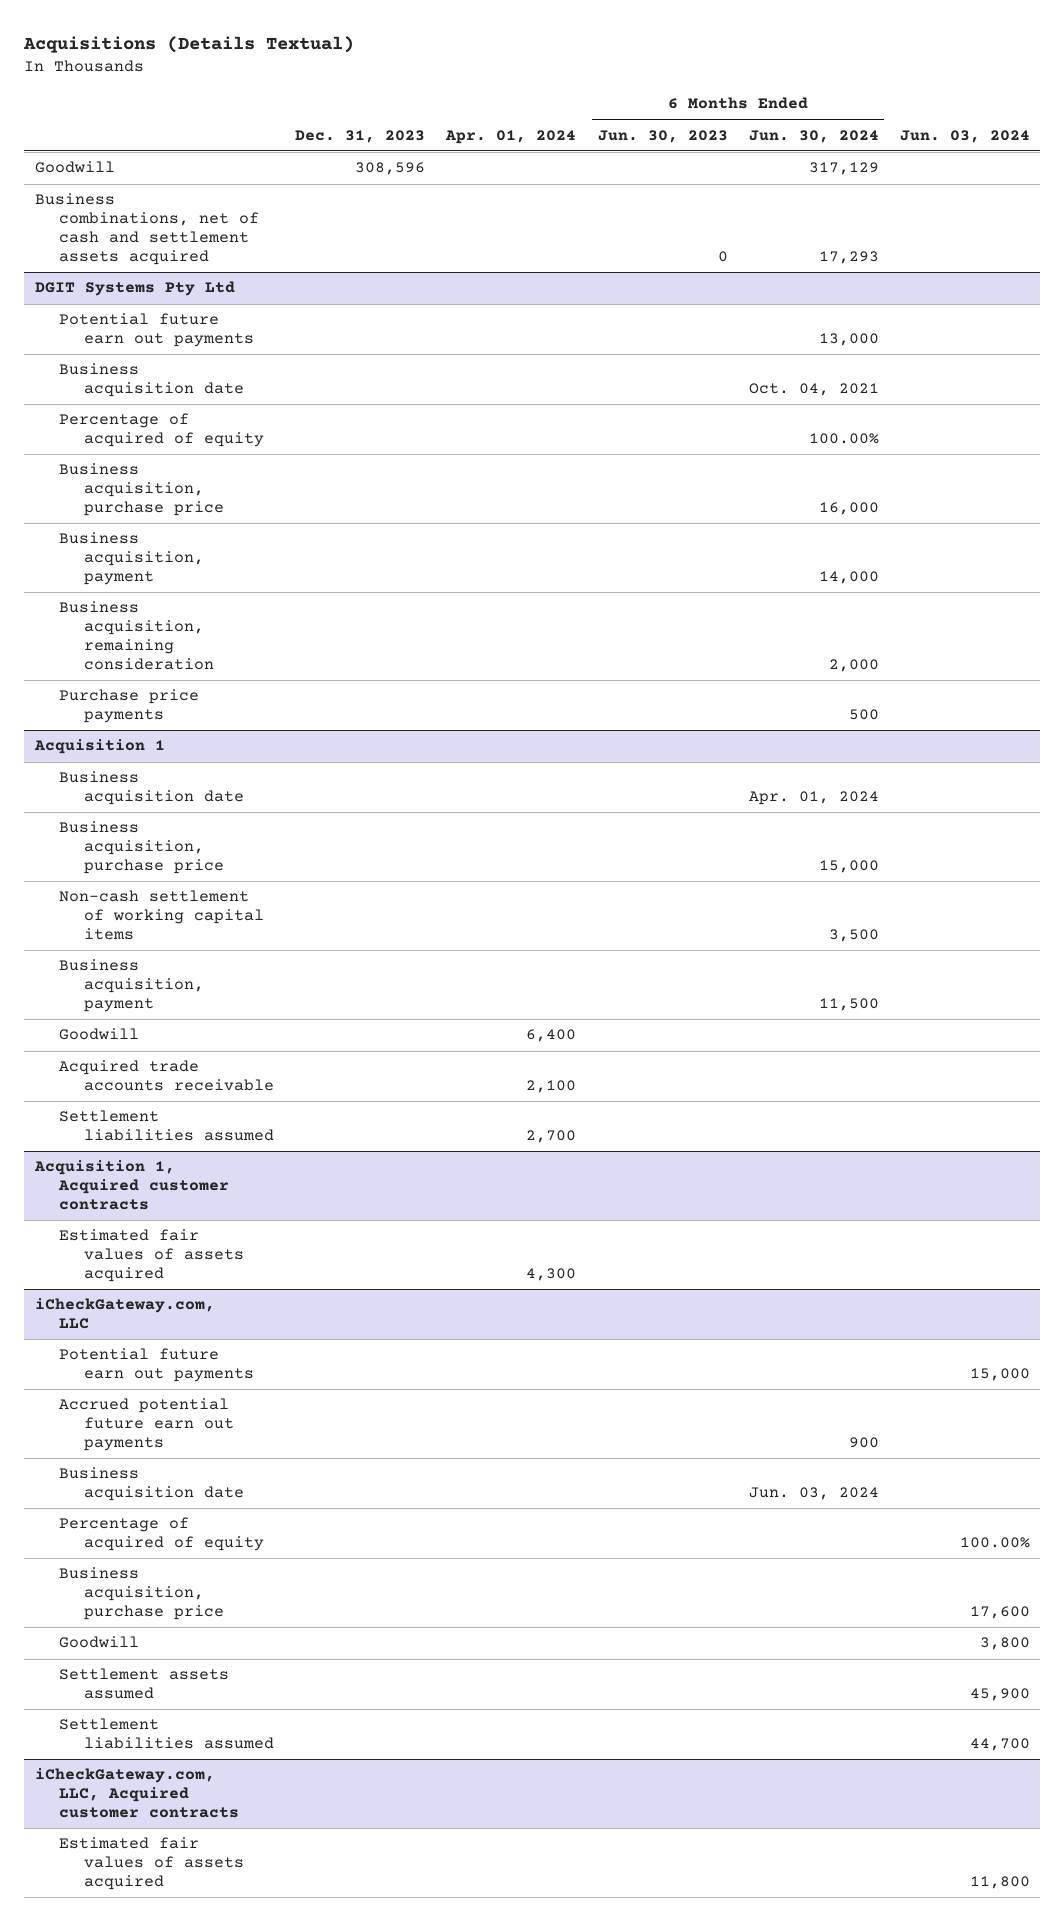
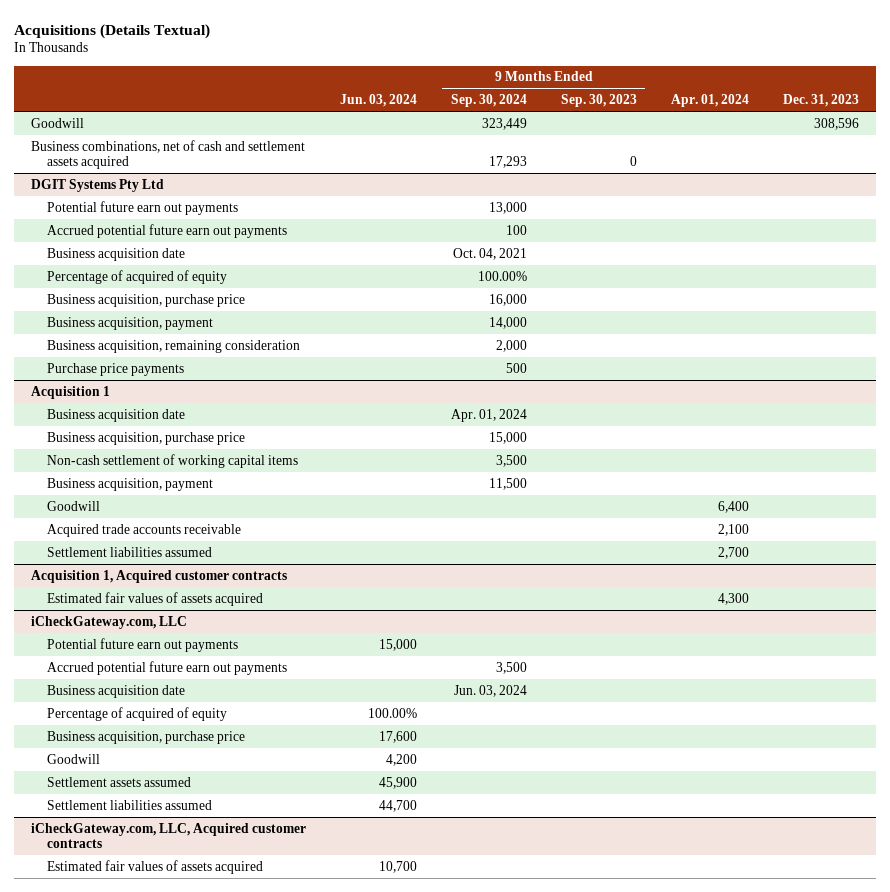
- | Dec. 31, 2023 | Apr. 01, 2024 | 6 Months Ended Jun. 30, 2023 | 6 Months Ended Jun. 30, 2024 | Jun. 03, 2024
+ | Jun. 03, 2024 | 9 Months Ended Sep. 30, 2024 | 9 Months Ended Sep. 30, 2023 | Apr. 01, 2024 | Dec. 31, 2023
@ DGIT Systems Pty Ltd
+ Accrued potential future earn out payments | | 100 | | |
@ iCheckGateway.com, LLC
- Goodwill | | | | | 3,800
+ Goodwill | 4,200 | | | |
@ iCheckGateway.com, LLC, Acquired customer contracts
- Estimated fair values of assets acquired | | | | | 11,800
+ Estimated fair values of assets acquired | 10,700 | | | |

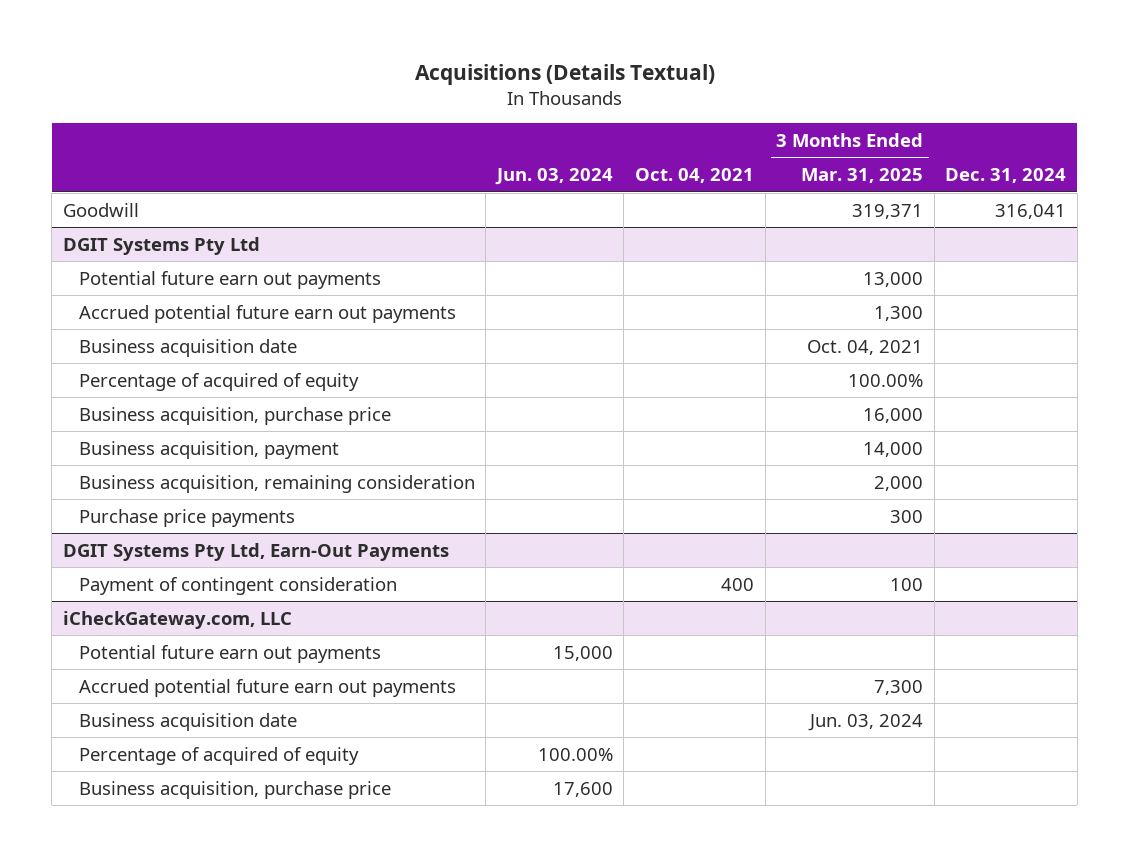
- | Jun. 03, 2024 | 9 Months Ended Sep. 30, 2024 | 9 Months Ended Sep. 30, 2023 | Apr. 01, 2024 | Dec. 31, 2023
+ | Jun. 03, 2024 | Oct. 04, 2021 | 3 Months Ended Mar. 31, 2025 | Dec. 31, 2024
- Business combinations, net of cash and settlement assets acquired | | 17,293 | 0 | |
- Acquisition 1
- Business acquisition date | | Apr. 01, 2024 | | |
- Business acquisition, purchase price | | 15,000 | | |
- Non-cash settlement of working capital items | | 3,500 | | |
- Business acquisition, payment | | 11,500 | | |
- Goodwill | | | | 6,400 |
- Acquired trade accounts receivable | | | | 2,100 |
- Settlement liabilities assumed | | | | 2,700 |
- Acquisition 1, Acquired customer contracts
- Estimated fair values of assets acquired | | | | 4,300 |
+ DGIT Systems Pty Ltd, Earn-Out Payments
+ Payment of contingent consideration | | 400 | 100 |
@ iCheckGateway.com, LLC
- Goodwill | 4,200 | | | |
- Settlement assets assumed | 45,900 | | | |
- Settlement liabilities assumed | 44,700 | | | |
- iCheckGateway.com, LLC, Acquired customer contracts
- Estimated fair values of assets acquired | 10,700 | | | |

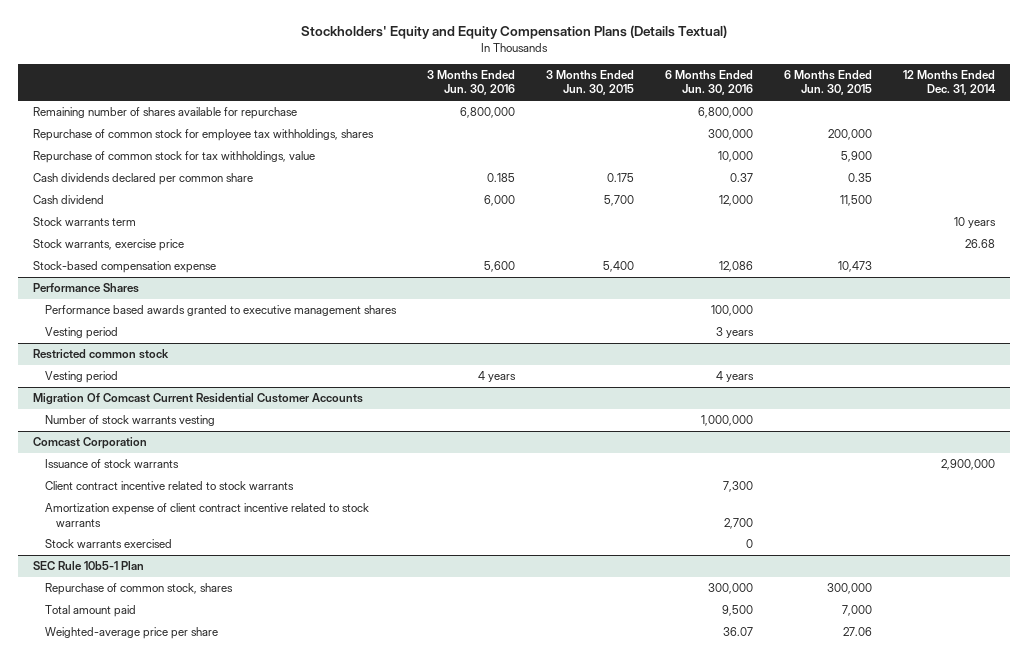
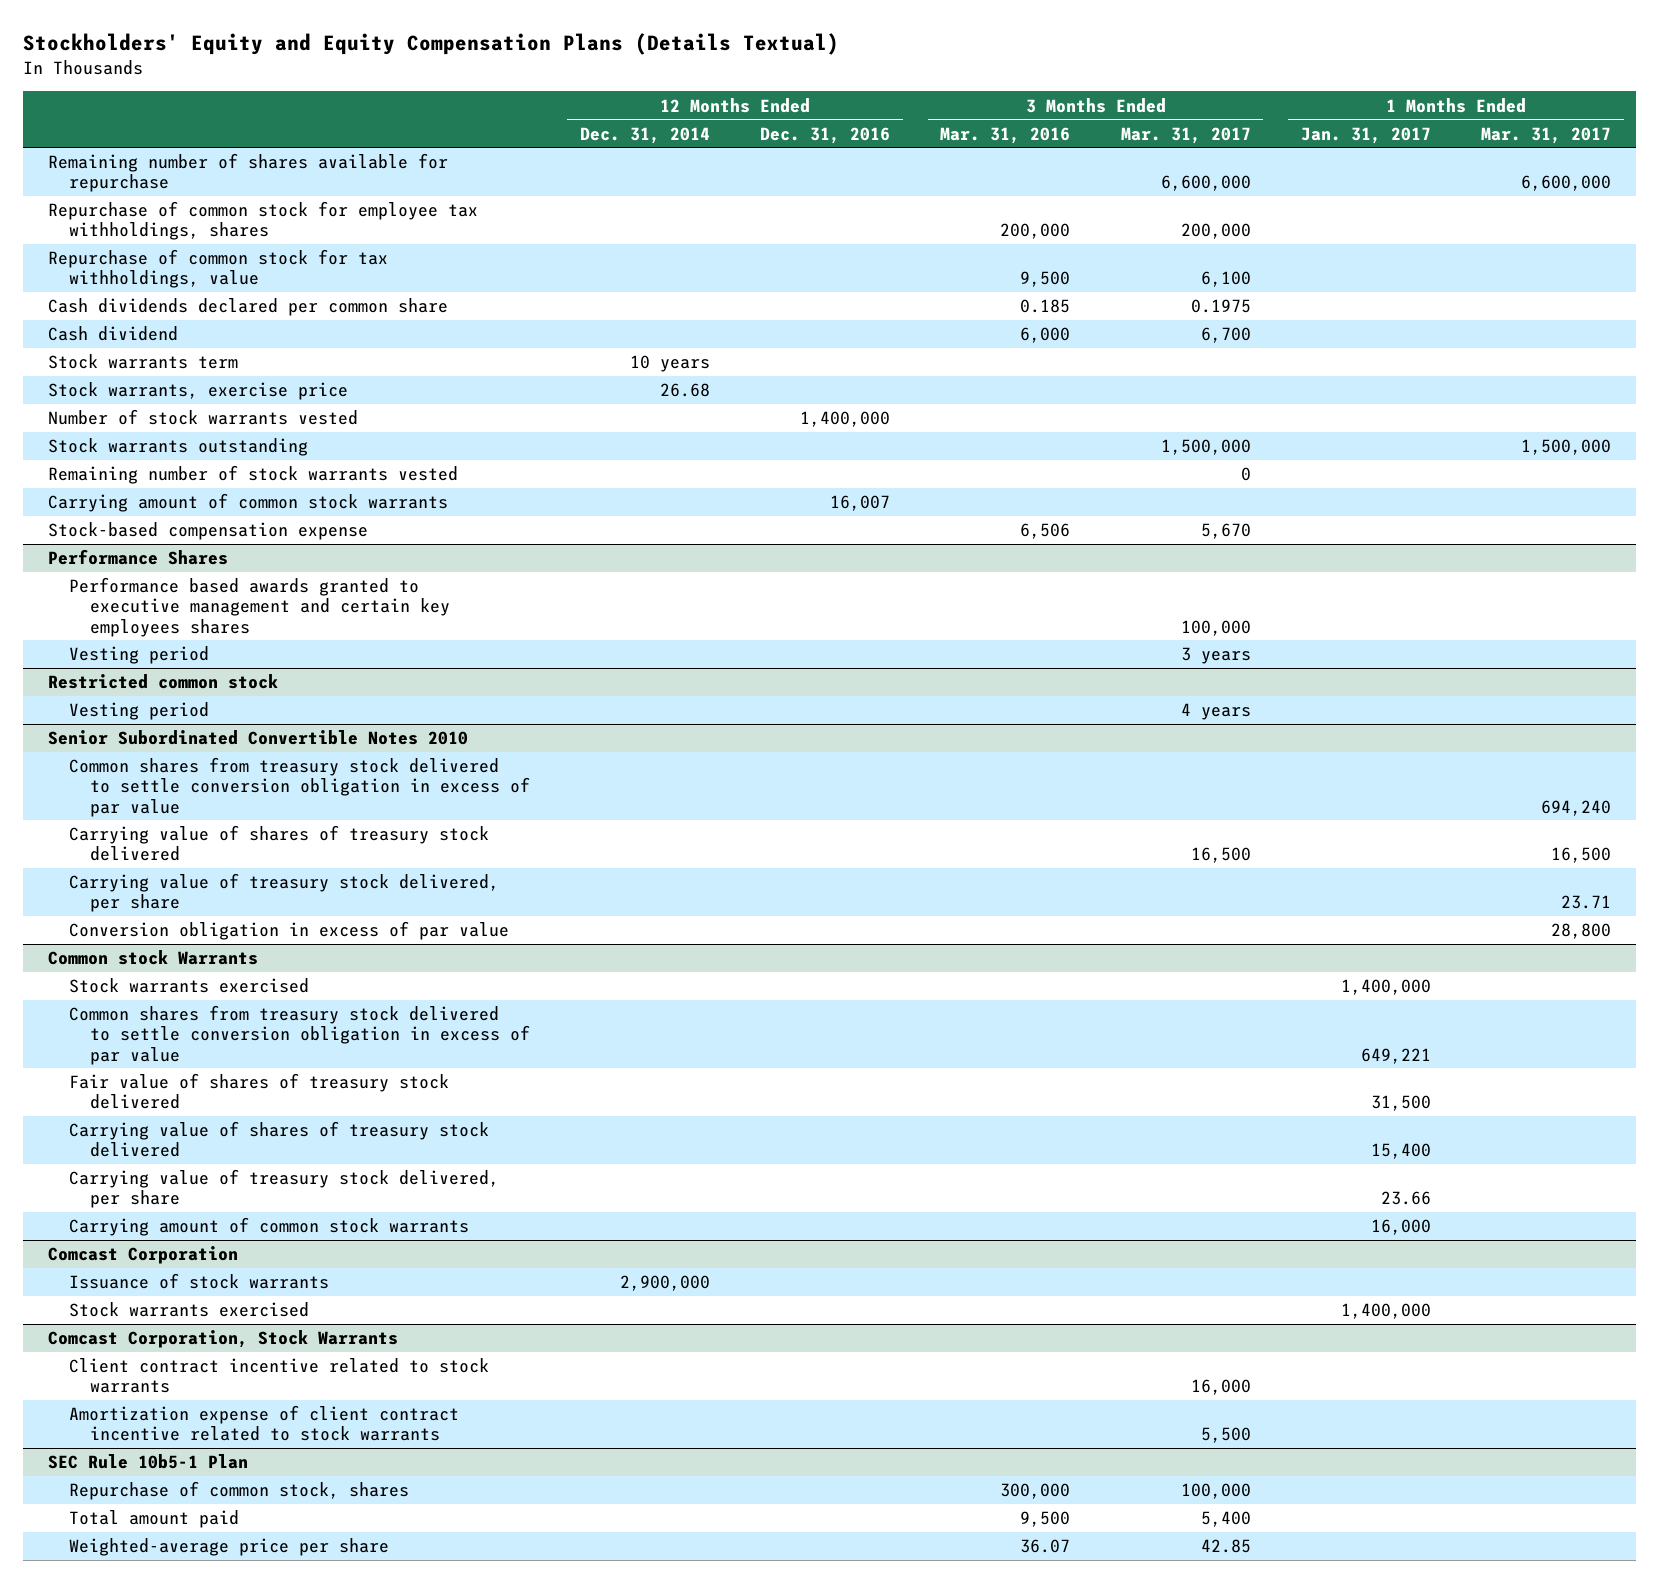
- | 3 Months Ended Jun. 30, 2016 | 3 Months Ended Jun. 30, 2015 | 6 Months Ended Jun. 30, 2016 | 6 Months Ended Jun. 30, 2015 | 12 Months Ended Dec. 31, 2014
+ | 12 Months Ended Dec. 31, 2014 | 12 Months Ended Dec. 31, 2016 | 3 Months Ended Mar. 31, 2016 | 3 Months Ended Mar. 31, 2017 | 1 Months Ended Jan. 31, 2017 | 1 Months Ended Mar. 31, 2017
+ Number of stock warrants vested | | 1,400,000 | | | |
+ Stock warrants outstanding | | | | 1,500,000 | | 1,500,000
+ Remaining number of stock warrants vested | | | | 0 | |
+ Carrying amount of common stock warrants | | 16,007 | | | |
@ Performance Shares
- Performance based awards granted to executive management shares | | | 100,000 | |
+ Performance based awards granted to executive management and certain key employees shares | | | | 100,000 | |
- Migration Of Comcast Current Residential Customer Accounts
- Number of stock warrants vesting | | | 1,000,000 | |
+ Senior Subordinated Convertible Notes 2010
+ Common shares from treasury stock delivered to settle conversion obligation in excess of par value | | | | | | 694,240
+ Carrying value of shares of treasury stock delivered | | | | 16,500 | | 16,500
+ Carrying value of treasury stock delivered, per share | | | | | | 23.71
+ Conversion obligation in excess of par value | | | | | | 28,800
+ Common stock Warrants
+ Stock warrants exercised | | | | | 1,400,000 |
+ Common shares from treasury stock delivered to settle conversion obligation in excess of par value | | | | | 649,221 |
+ Fair value of shares of treasury stock delivered | | | | | 31,500 |
+ Carrying value of shares of treasury stock delivered | | | | | 15,400 |
+ Carrying value of treasury stock delivered, per share | | | | | 23.66 |
+ Carrying amount of common stock warrants | | | | | 16,000 |
@ Comcast Corporation
- Client contract incentive related to stock warrants | | | 7,300 | |
- Amortization expense of client contract incentive related to stock warrants | | | 2,700 | |
+ Comcast Corporation, Stock Warrants
+ Client contract incentive related to stock warrants | | | | 16,000 | |
+ Amortization expense of client contract incentive related to stock warrants | | | | 5,500 | |

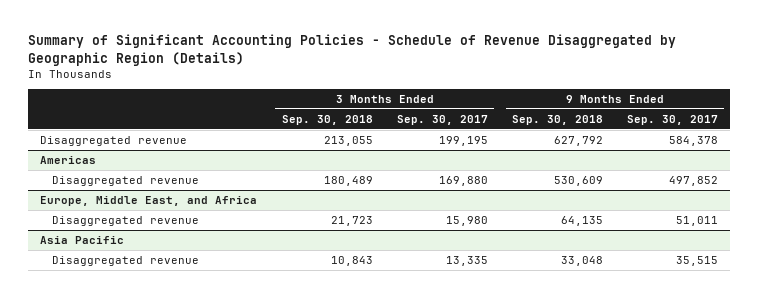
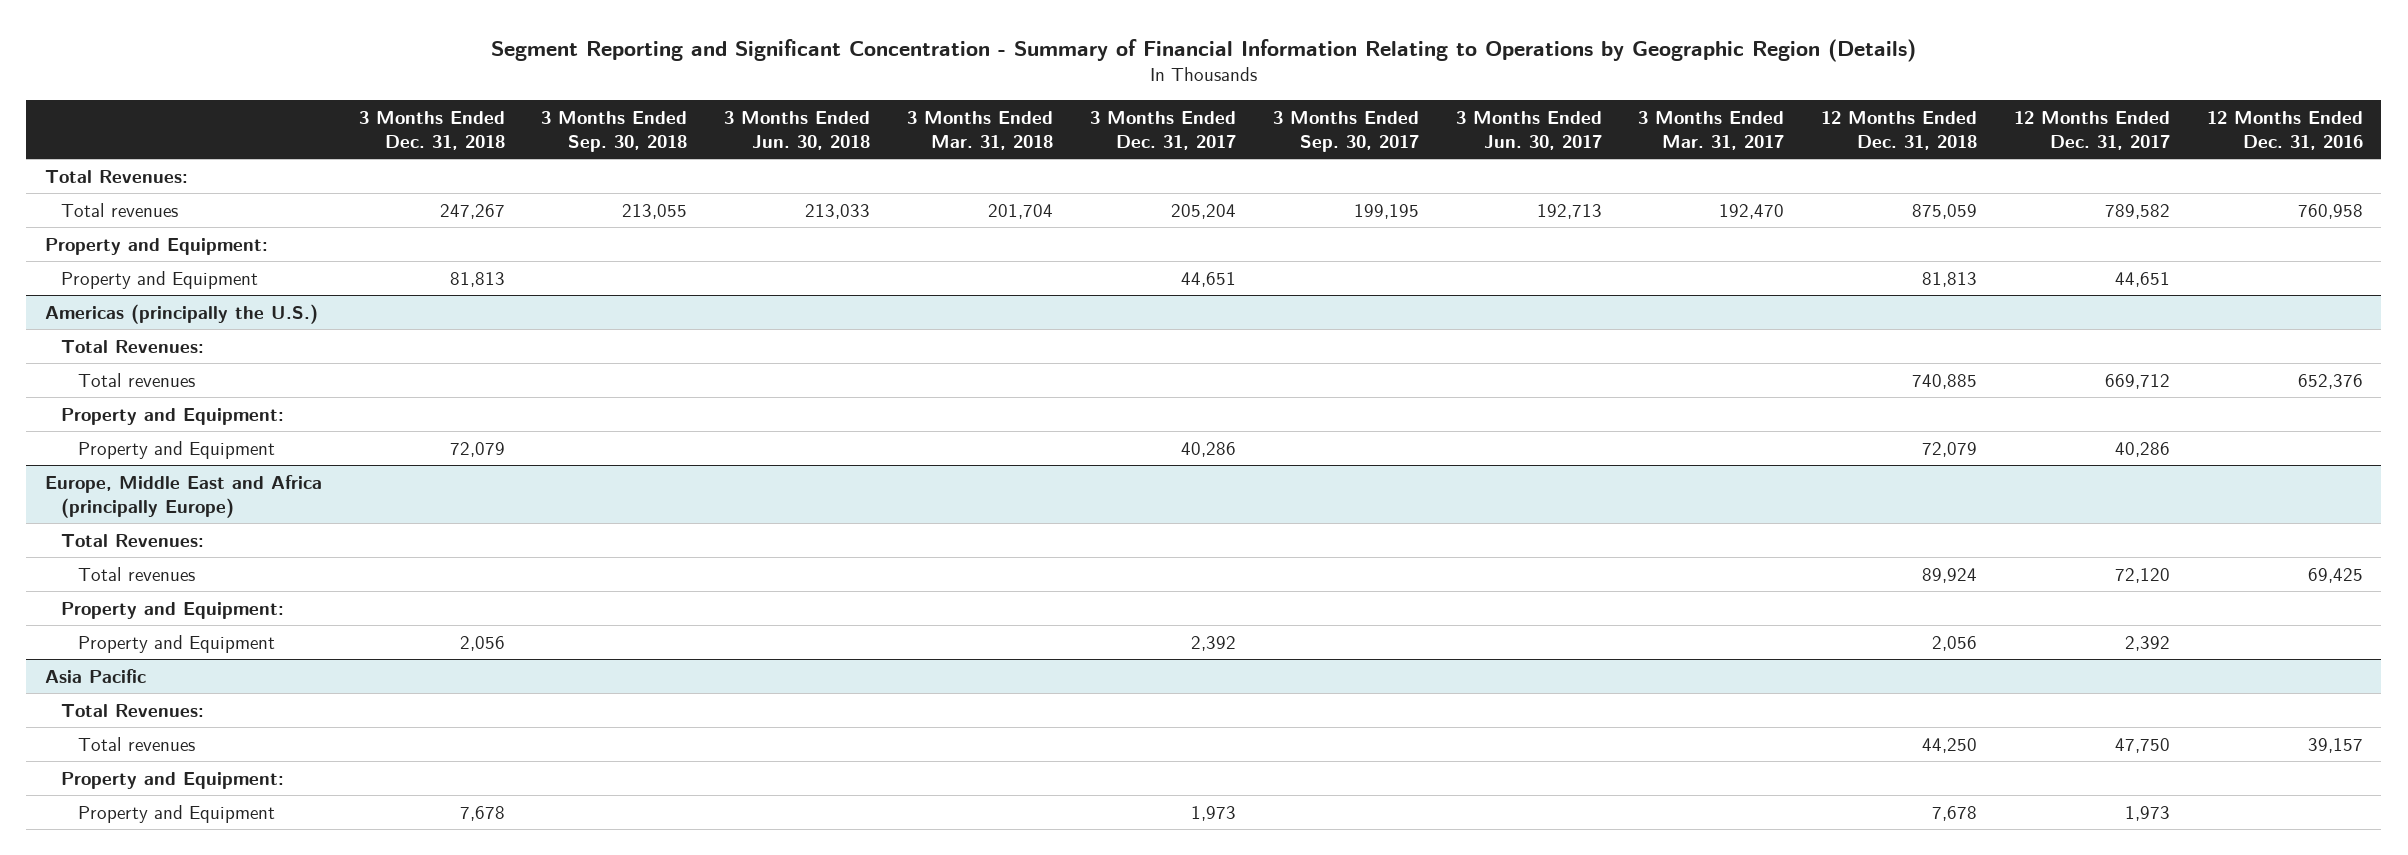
- Summary of Significant Accounting Policies - Schedule of Revenue Disaggregated by Geographic Region (Details)
+ Segment Reporting and Significant Concentration - Summary of Financial Information Relating to Operations by Geographic Region (Details)
- | 3 Months Ended Sep. 30, 2018 | 3 Months Ended Sep. 30, 2017 | 9 Months Ended Sep. 30, 2018 | 9 Months Ended Sep. 30, 2017
+ | 3 Months Ended Dec. 31, 2018 | 3 Months Ended Sep. 30, 2018 | 3 Months Ended Jun. 30, 2018 | 3 Months Ended Mar. 31, 2018 | 3 Months Ended Dec. 31, 2017 | 3 Months Ended Sep. 30, 2017 | 3 Months Ended Jun. 30, 2017 | 3 Months Ended Mar. 31, 2017 | 12 Months Ended Dec. 31, 2018 | 12 Months Ended Dec. 31, 2017 | 12 Months Ended Dec. 31, 2016
- Disaggregated revenue | 213,055 | 199,195 | 627,792 | 584,378
- Americas
- Disaggregated revenue | 180,489 | 169,880 | 530,609 | 497,852
- Europe, Middle East, and Africa
- Disaggregated revenue | 21,723 | 15,980 | 64,135 | 51,011
+ Total Revenues:
+ Total revenues | 247,267 | 213,055 | 213,033 | 201,704 | 205,204 | 199,195 | 192,713 | 192,470 | 875,059 | 789,582 | 760,958
+ Property and Equipment:
+ Property and Equipment | 81,813 | | | | 44,651 | | | | 81,813 | 44,651 |
+ Americas (principally the U.S.)
+ Total Revenues:
+ Total revenues | | | | | | | | | 740,885 | 669,712 | 652,376
+ Property and Equipment:
+ Property and Equipment | 72,079 | | | | 40,286 | | | | 72,079 | 40,286 |
+ Europe, Middle East and Africa (principally Europe)
+ Total Revenues:
+ Total revenues | | | | | | | | | 89,924 | 72,120 | 69,425
+ Property and Equipment:
+ Property and Equipment | 2,056 | | | | 2,392 | | | | 2,056 | 2,392 |
@ Asia Pacific
- Disaggregated revenue | 10,843 | 13,335 | 33,048 | 35,515
+ Total Revenues:
+ Total revenues | | | | | | | | | 44,250 | 47,750 | 39,157
+ Property and Equipment:
+ Property and Equipment | 7,678 | | | | 1,973 | | | | 7,678 | 1,973 |

